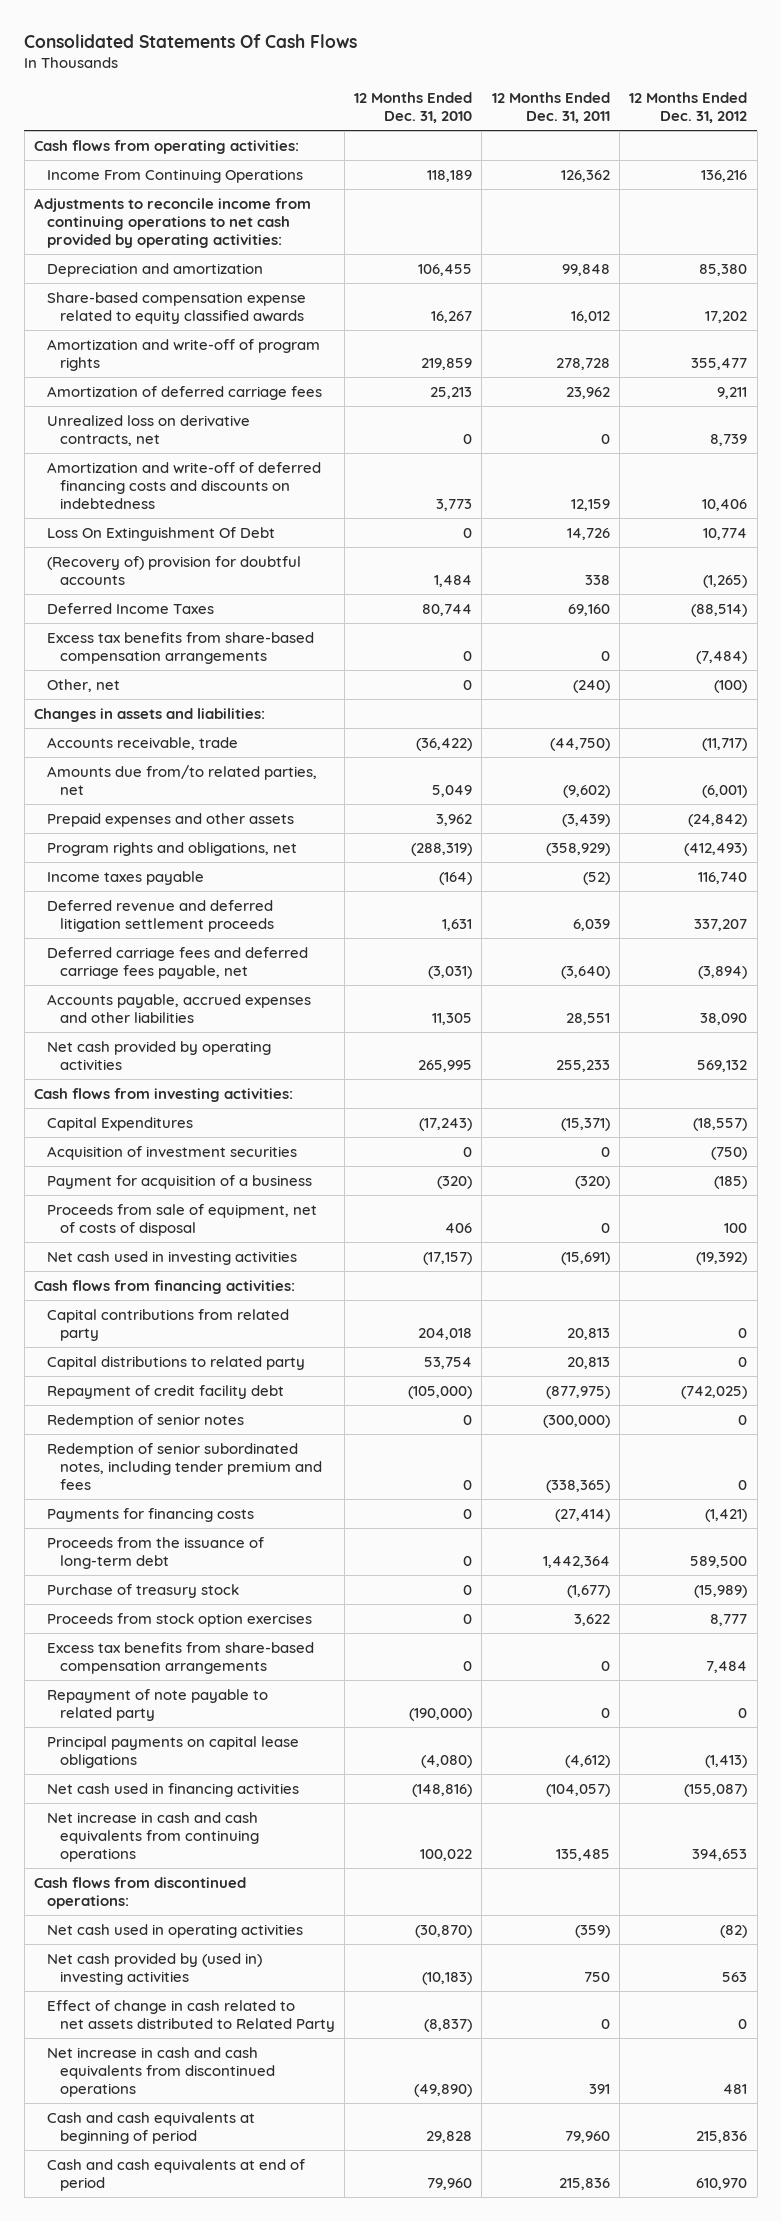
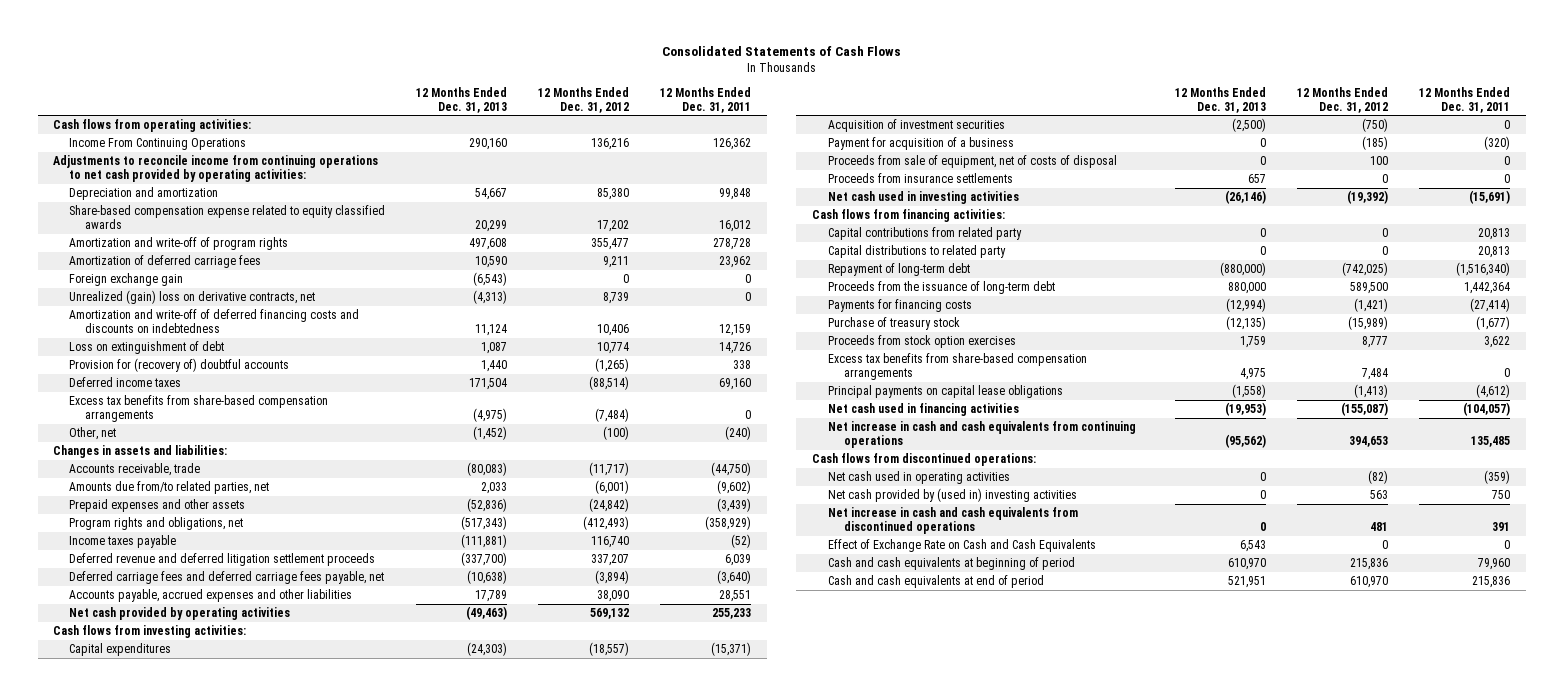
- Consolidated Statements Of Cash Flows
+ Consolidated Statements of Cash Flows
- | 12 Months Ended Dec. 31, 2010 | 12 Months Ended Dec. 31, 2011 | 12 Months Ended Dec. 31, 2012
+ | 12 Months Ended Dec. 31, 2013 | 12 Months Ended Dec. 31, 2012 | 12 Months Ended Dec. 31, 2011
- Unrealized loss on derivative contracts, net | 0 | 0 | 8,739
+ Foreign exchange gain | (6,543) | 0 | 0
+ Unrealized (gain) loss on derivative contracts, net | (4,313) | 8,739 | 0
- Loss On Extinguishment Of Debt | 0 | 14,726 | 10,774
- (Recovery of) provision for doubtful accounts | 1,484 | 338 | (1,265)
- Deferred Income Taxes | 80,744 | 69,160 | (88,514)
+ Loss on extinguishment of debt | 1,087 | 10,774 | 14,726
+ Provision for (recovery of) doubtful accounts | 1,440 | (1,265) | 338
+ Deferred income taxes | 171,504 | (88,514) | 69,160
- Capital Expenditures | (17,243) | (15,371) | (18,557)
+ Capital expenditures | (24,303) | (18,557) | (15,371)
+ Proceeds from insurance settlements | 657 | 0 | 0
- Repayment of credit facility debt | (105,000) | (877,975) | (742,025)
- Redemption of senior notes | 0 | (300,000) | 0
- Redemption of senior subordinated notes, including tender premium and fees | 0 | (338,365) | 0
+ Repayment of long-term debt | (880,000) | (742,025) | (1,516,340)
moved down: Payments for financing costs | (12,994) | (1,421) | (27,414)
- Repayment of note payable to related party | (190,000) | 0 | 0
- Effect of change in cash related to net assets distributed to Related Party | (8,837) | 0 | 0
+ Effect of Exchange Rate on Cash and Cash Equivalents | 6,543 | 0 | 0

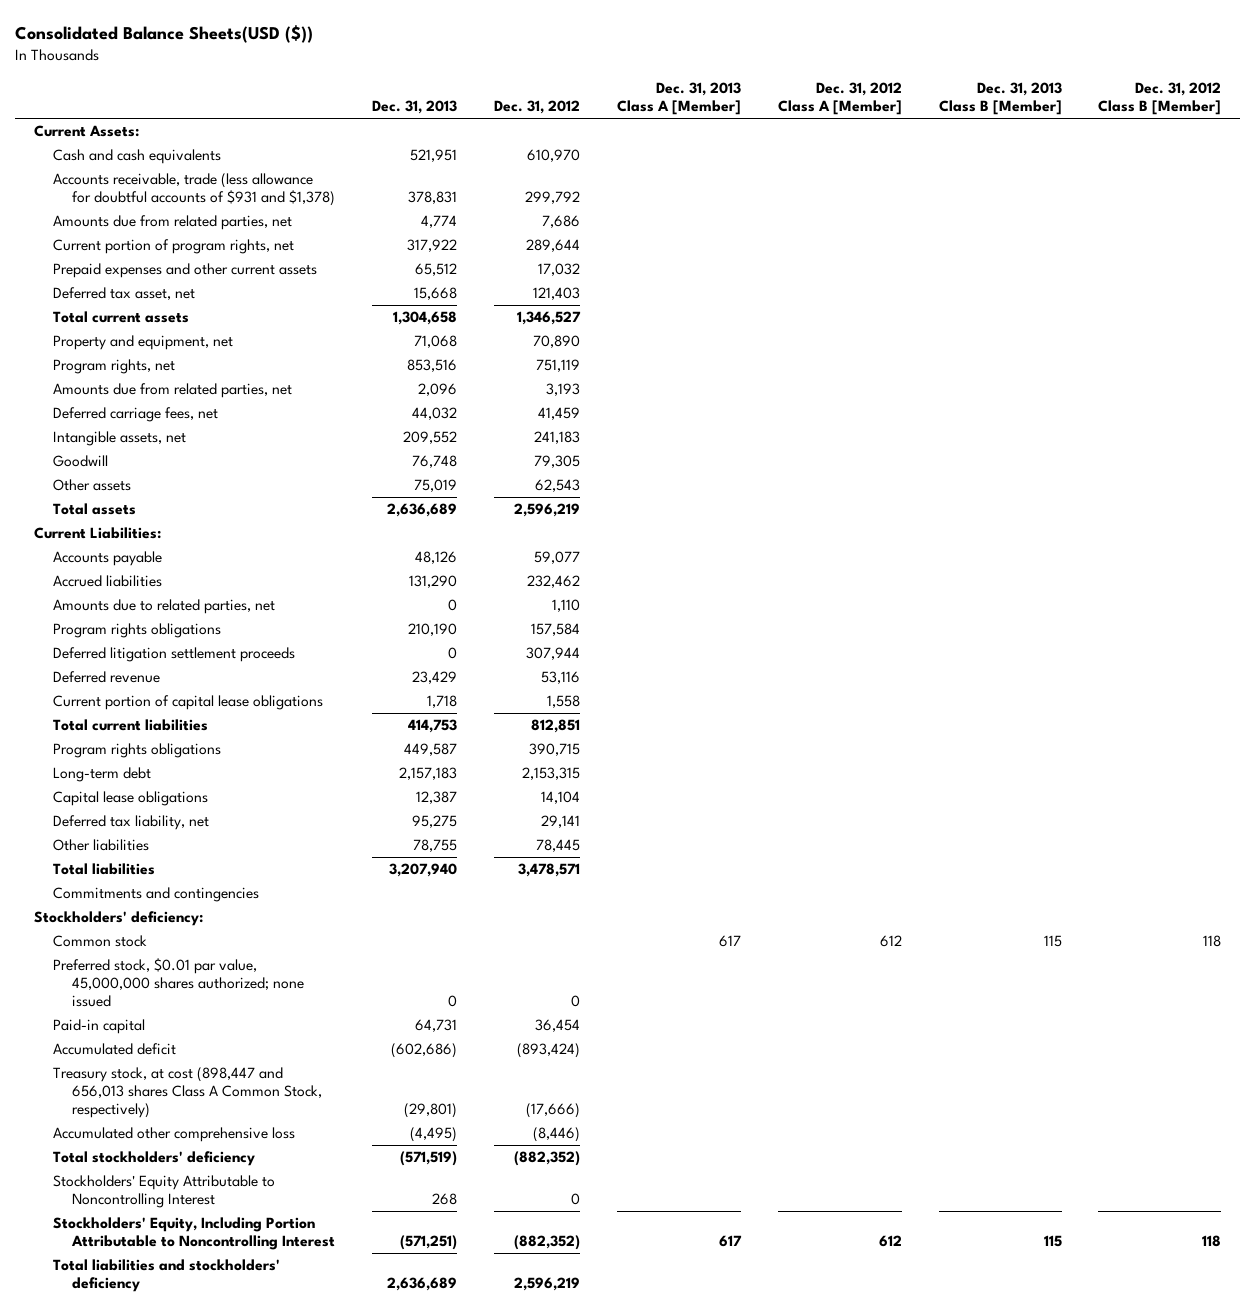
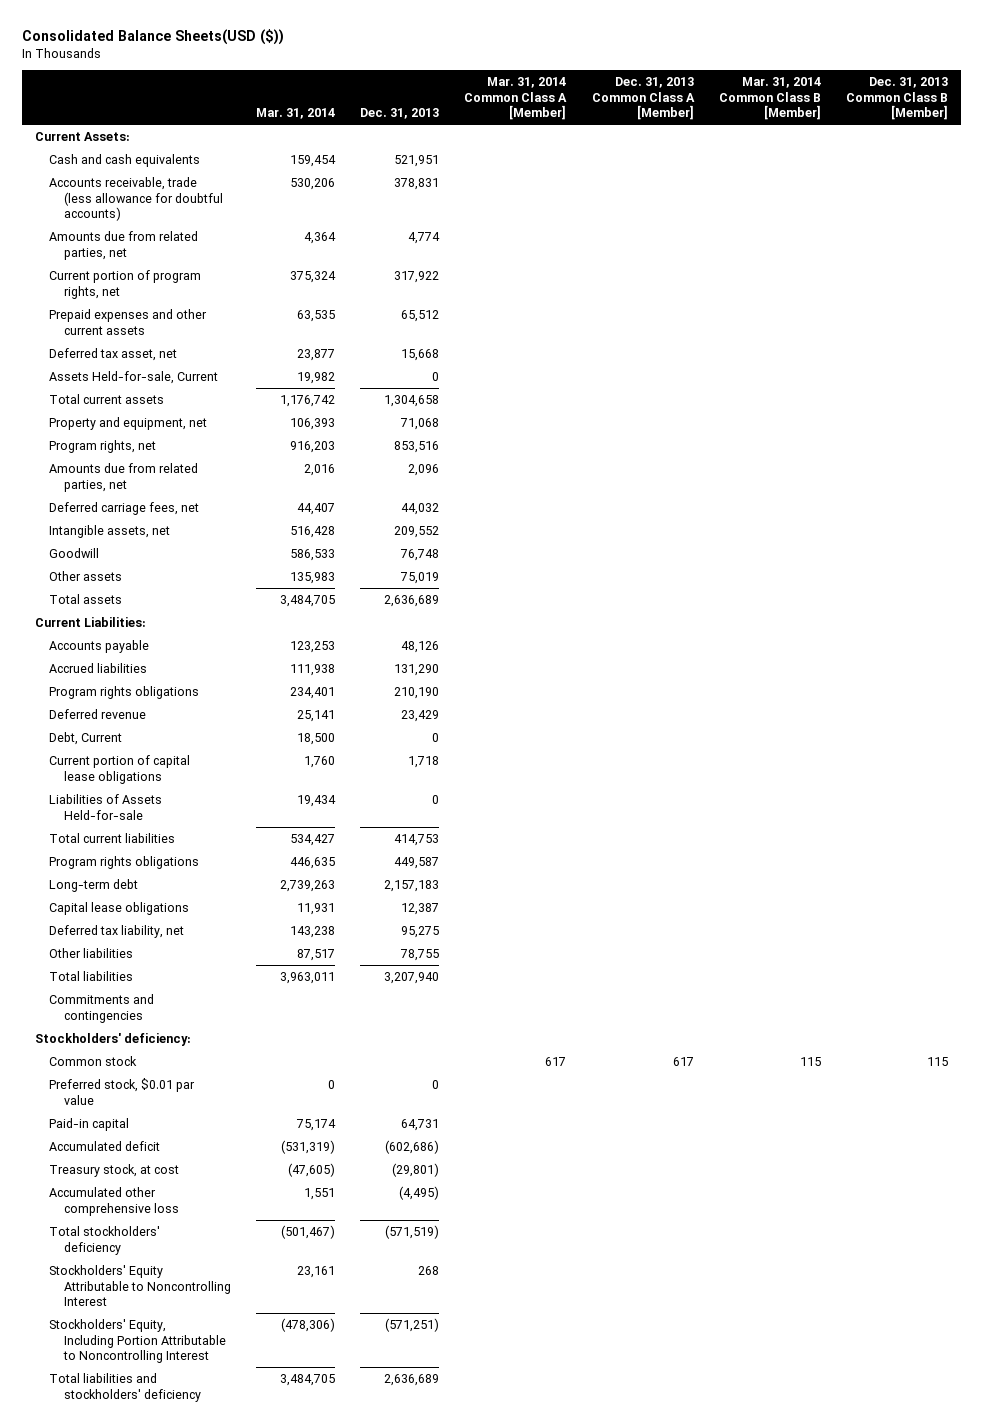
- | Dec. 31, 2013 | Dec. 31, 2012 | Dec. 31, 2013 Class A [Member] | Dec. 31, 2012 Class A [Member] | Dec. 31, 2013 Class B [Member] | Dec. 31, 2012 Class B [Member]
+ | Mar. 31, 2014 | Dec. 31, 2013 | Mar. 31, 2014 Common Class A [Member] | Dec. 31, 2013 Common Class A [Member] | Mar. 31, 2014 Common Class B [Member] | Dec. 31, 2013 Common Class B [Member]
- Accounts receivable, trade (less allowance for doubtful accounts of $931 and $1,378) | 378,831 | 299,792 | | | |
+ Accounts receivable, trade (less allowance for doubtful accounts) | 530,206 | 378,831 | | | |
+ Assets Held-for-sale, Current | 19,982 | 0 | | | |
- Amounts due to related parties, net | 0 | 1,110 | | | |
- Deferred litigation settlement proceeds | 0 | 307,944 | | | |
+ Debt, Current | 18,500 | 0 | | | |
+ Liabilities of Assets Held-for-sale | 19,434 | 0 | | | |
- Preferred stock, $0.01 par value, 45,000,000 shares authorized; none issued | 0 | 0 | | | |
+ Preferred stock, $0.01 par value | 0 | 0 | | | |
- Treasury stock, at cost (898,447 and 656,013 shares Class A Common Stock, respectively) | (29,801) | (17,666) | | | |
+ Treasury stock, at cost | (47,605) | (29,801) | | | |

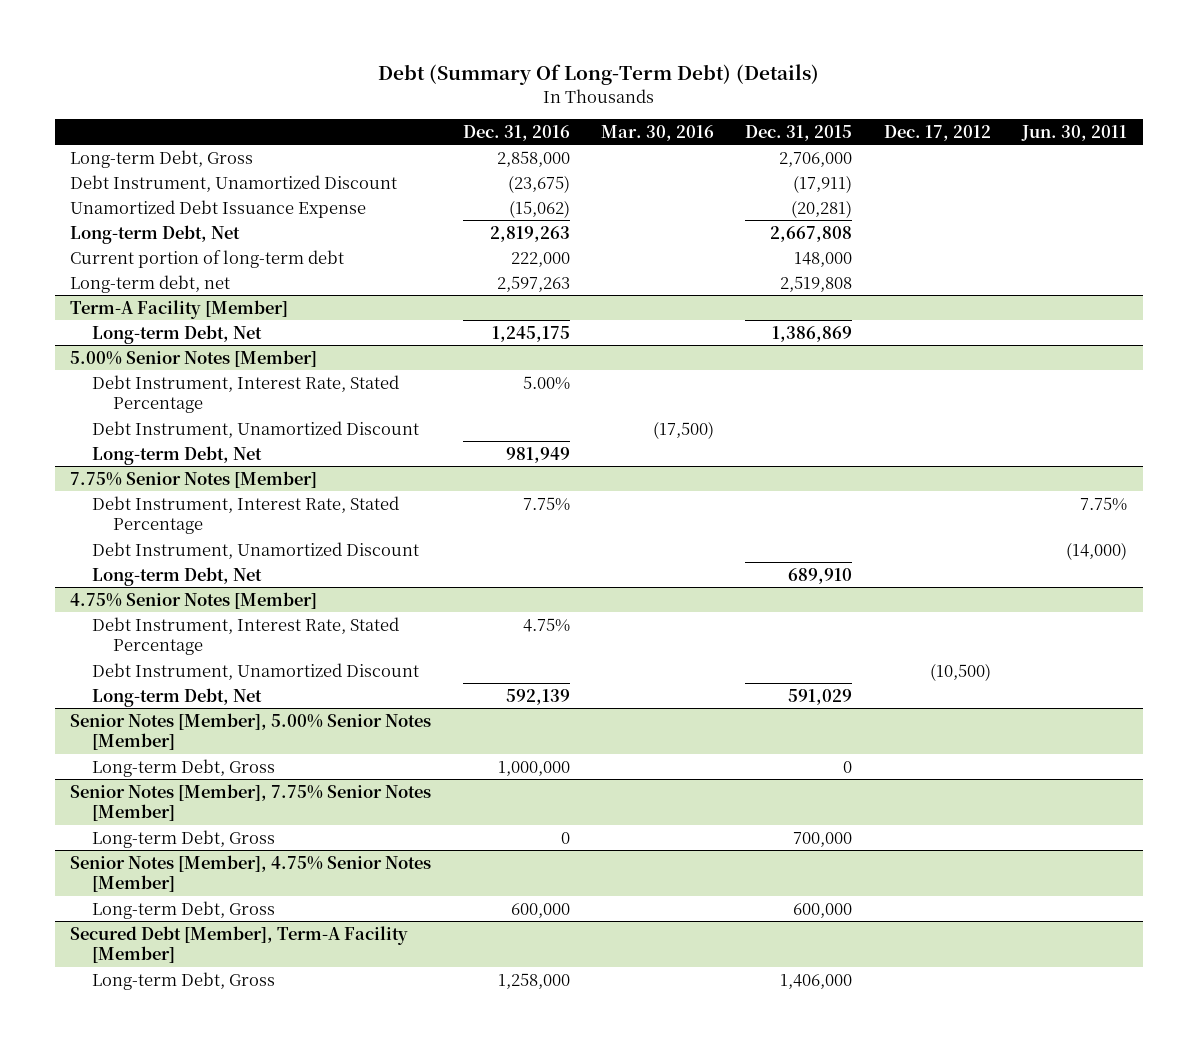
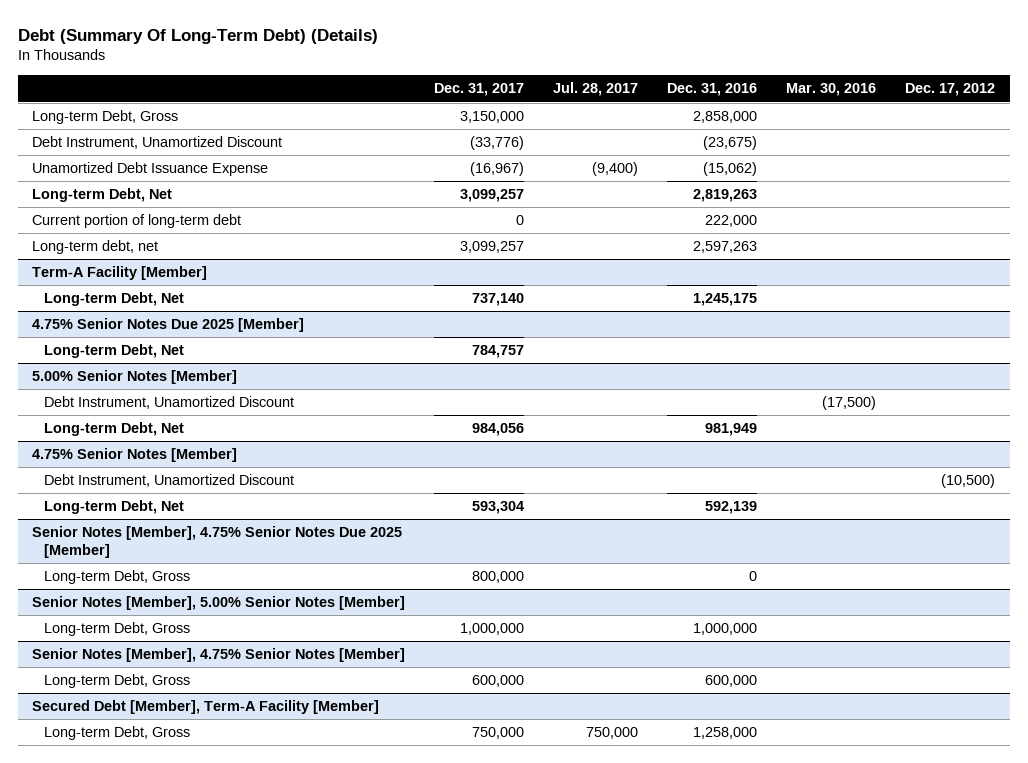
- | Dec. 31, 2016 | Mar. 30, 2016 | Dec. 31, 2015 | Dec. 17, 2012 | Jun. 30, 2011
+ | Dec. 31, 2017 | Jul. 28, 2017 | Dec. 31, 2016 | Mar. 30, 2016 | Dec. 17, 2012
+ 4.75% Senior Notes Due 2025 [Member]
+ Long-term Debt, Net | 784,757 | | | |
@ 5.00% Senior Notes [Member]
- Debt Instrument, Interest Rate, Stated Percentage | 5.00% | | | |
- 7.75% Senior Notes [Member]
- Debt Instrument, Interest Rate, Stated Percentage | 7.75% | | | | 7.75%
- Debt Instrument, Unamortized Discount | | | | | (14,000)
- Long-term Debt, Net | | | 689,910 | |
@ 4.75% Senior Notes [Member]
- Debt Instrument, Interest Rate, Stated Percentage | 4.75% | | | |
+ Senior Notes [Member], 4.75% Senior Notes Due 2025 [Member]
+ Long-term Debt, Gross | 800,000 | | 0 | |
- Senior Notes [Member], 7.75% Senior Notes [Member]
- Long-term Debt, Gross | 0 | | 700,000 | |

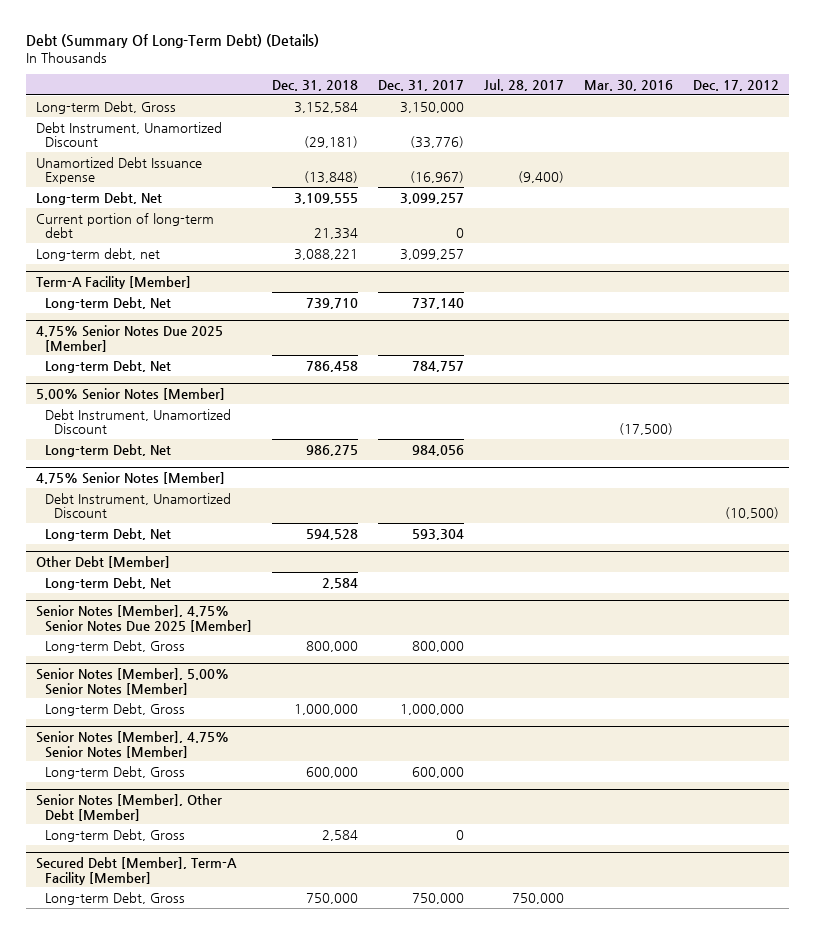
- | Dec. 31, 2017 | Jul. 28, 2017 | Dec. 31, 2016 | Mar. 30, 2016 | Dec. 17, 2012
+ | Dec. 31, 2018 | Dec. 31, 2017 | Jul. 28, 2017 | Mar. 30, 2016 | Dec. 17, 2012
+ Other Debt [Member]
+ Long-term Debt, Net | 2,584 | | | |
+ Senior Notes [Member], Other Debt [Member]
+ Long-term Debt, Gross | 2,584 | 0 | | |

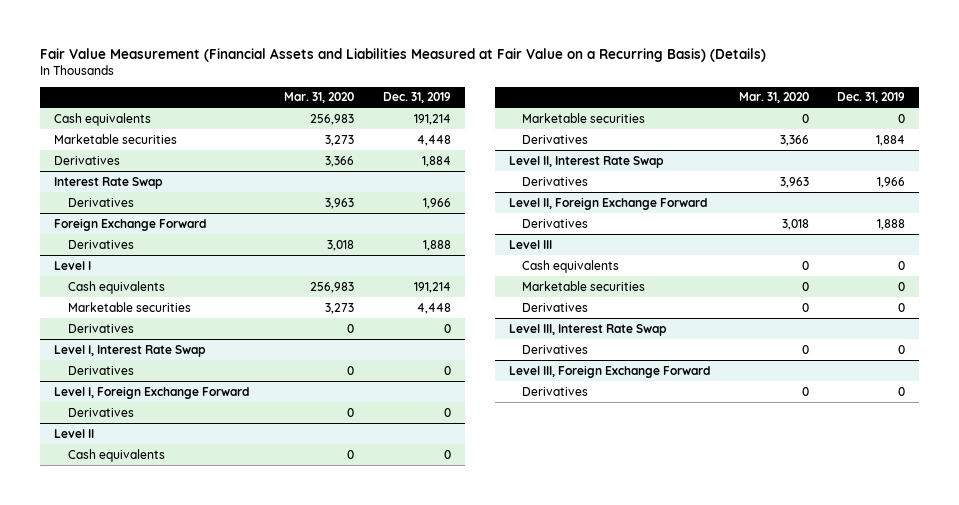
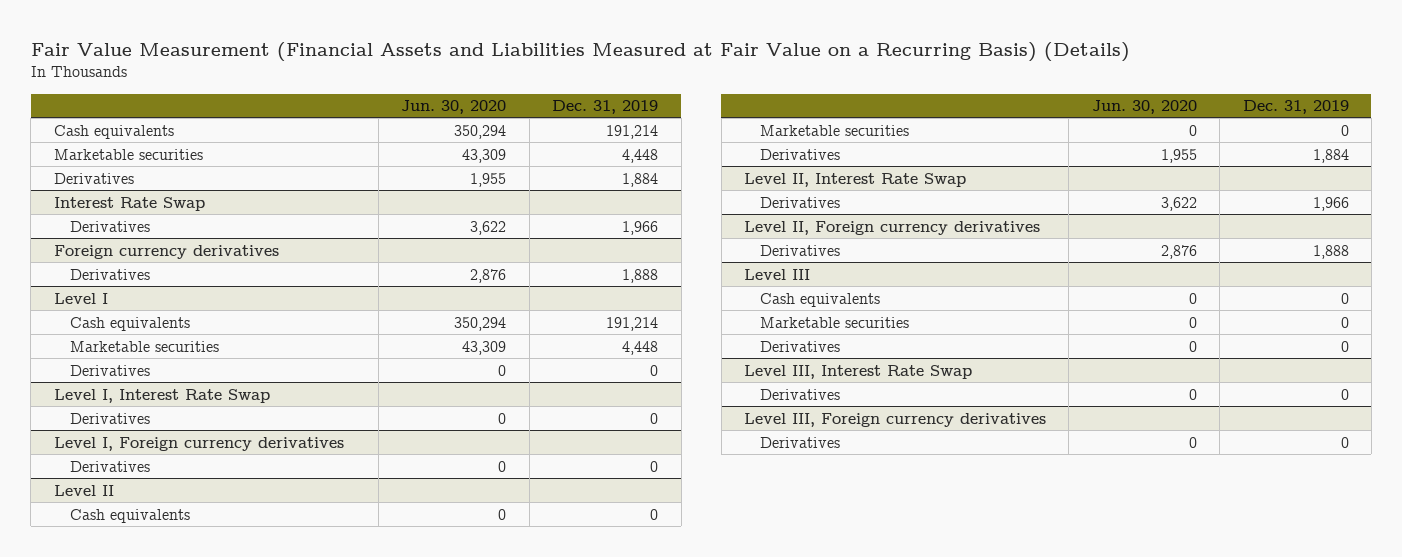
- | Mar. 31, 2020 | Dec. 31, 2019
+ | Jun. 30, 2020 | Dec. 31, 2019
- Foreign Exchange Forward
+ Foreign currency derivatives
- Level I, Foreign Exchange Forward
+ Level I, Foreign currency derivatives
- Level II, Foreign Exchange Forward
+ Level II, Foreign currency derivatives
- Level III, Foreign Exchange Forward
+ Level III, Foreign currency derivatives

